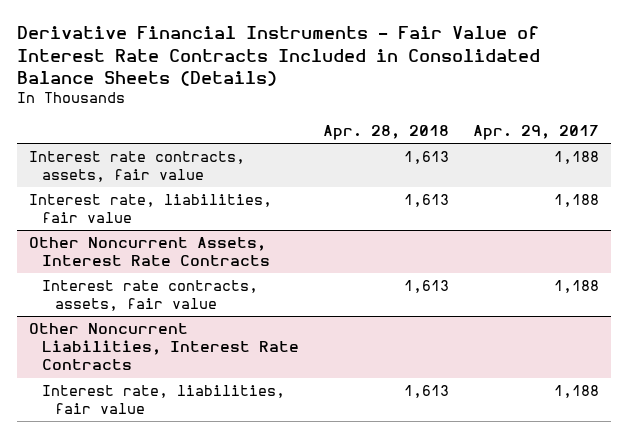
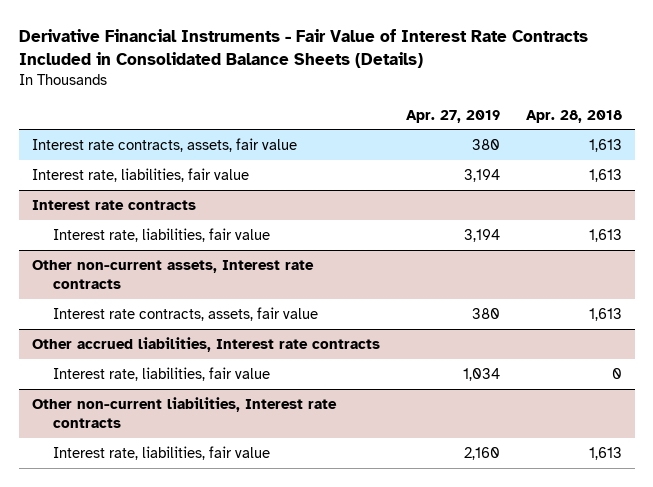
- | Apr. 28, 2018 | Apr. 29, 2017
+ | Apr. 27, 2019 | Apr. 28, 2018
- Other Noncurrent Assets, Interest Rate Contracts
+ Interest rate contracts
+ Interest rate, liabilities, fair value | 3,194 | 1,613
+ Other non-current assets, Interest rate contracts
- Other Noncurrent Liabilities, Interest Rate Contracts
+ Other accrued liabilities, Interest rate contracts
+ Interest rate, liabilities, fair value | 1,034 | 0
+ Other non-current liabilities, Interest rate contracts

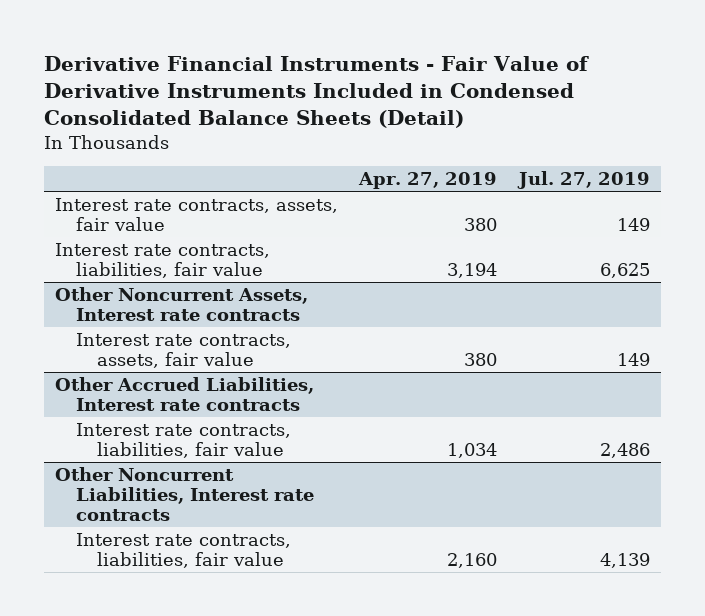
- Derivative Financial Instruments - Fair Value of Interest Rate Contracts Included in Consolidated Balance Sheets (Details)
+ Derivative Financial Instruments - Fair Value of Derivative Instruments Included in Condensed Consolidated Balance Sheets (Detail)
- | Apr. 27, 2019 | Apr. 28, 2018
+ | Apr. 27, 2019 | Jul. 27, 2019
- Interest rate, liabilities, fair value | 3,194 | 1,613
- Interest rate contracts
- Interest rate, liabilities, fair value | 3,194 | 1,613
- Other non-current assets, Interest rate contracts
+ Interest rate contracts, liabilities, fair value | 3,194 | 6,625
+ Other Noncurrent Assets, Interest rate contracts
- Other accrued liabilities, Interest rate contracts
- Interest rate, liabilities, fair value | 1,034 | 0
- Other non-current liabilities, Interest rate contracts
- Interest rate, liabilities, fair value | 2,160 | 1,613
+ Other Accrued Liabilities, Interest rate contracts
+ Interest rate contracts, liabilities, fair value | 1,034 | 2,486
+ Other Noncurrent Liabilities, Interest rate contracts
+ Interest rate contracts, liabilities, fair value | 2,160 | 4,139

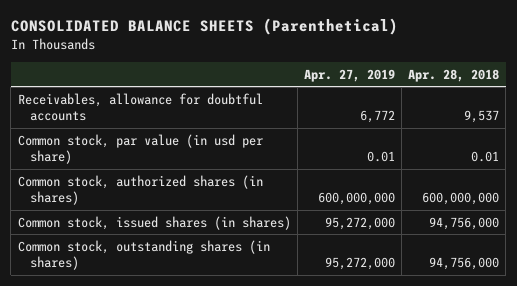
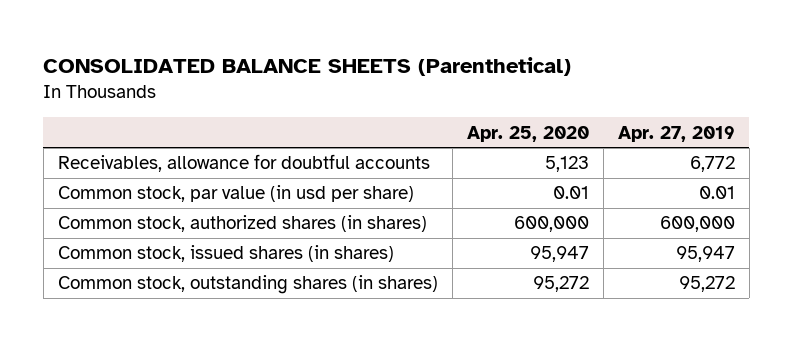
- | Apr. 27, 2019 | Apr. 28, 2018
+ | Apr. 25, 2020 | Apr. 27, 2019
- Common stock, authorized shares (in shares) | 600,000,000 | 600,000,000
- Common stock, issued shares (in shares) | 95,272,000 | 94,756,000
- Common stock, outstanding shares (in shares) | 95,272,000 | 94,756,000
+ Common stock, authorized shares (in shares) | 600,000 | 600,000
+ Common stock, issued shares (in shares) | 95,947 | 95,947
+ Common stock, outstanding shares (in shares) | 95,272 | 95,272

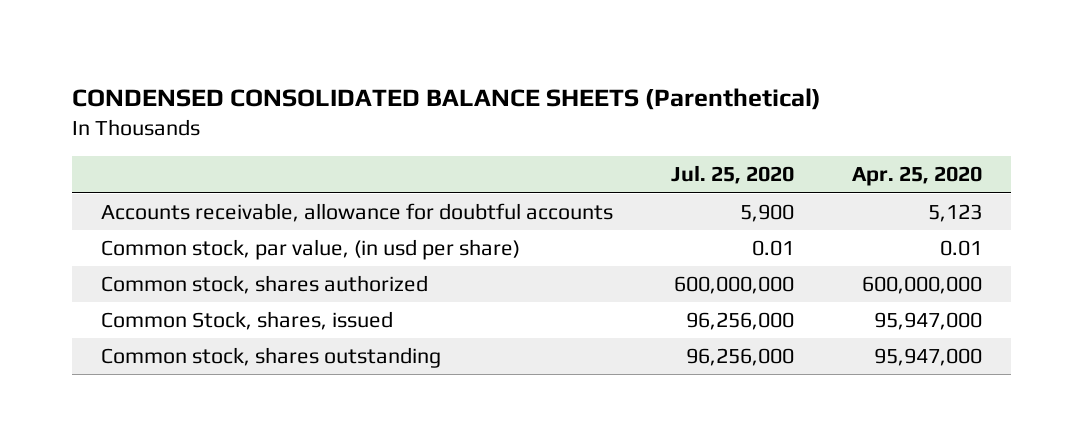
- CONSOLIDATED BALANCE SHEETS (Parenthetical)
+ CONDENSED CONSOLIDATED BALANCE SHEETS (Parenthetical)
- | Apr. 25, 2020 | Apr. 27, 2019
+ | Jul. 25, 2020 | Apr. 25, 2020
- Receivables, allowance for doubtful accounts | 5,123 | 6,772
- Common stock, par value (in usd per share) | 0.01 | 0.01
- Common stock, authorized shares (in shares) | 600,000 | 600,000
- Common stock, issued shares (in shares) | 95,947 | 95,947
- Common stock, outstanding shares (in shares) | 95,272 | 95,272
+ Accounts receivable, allowance for doubtful accounts | 5,900 | 5,123
+ Common stock, par value, (in usd per share) | 0.01 | 0.01
+ Common stock, shares authorized | 600,000,000 | 600,000,000
+ Common Stock, shares, issued | 96,256,000 | 95,947,000
+ Common stock, shares outstanding | 96,256,000 | 95,947,000

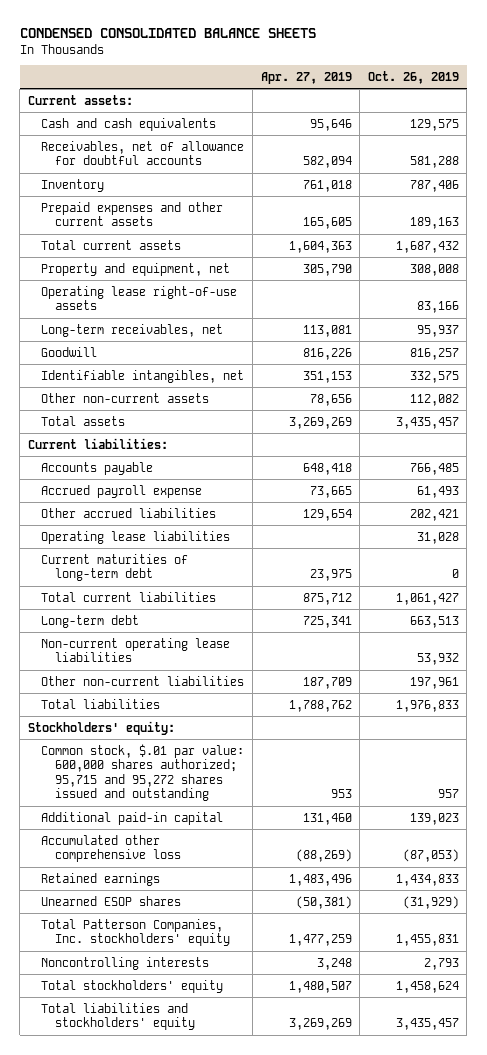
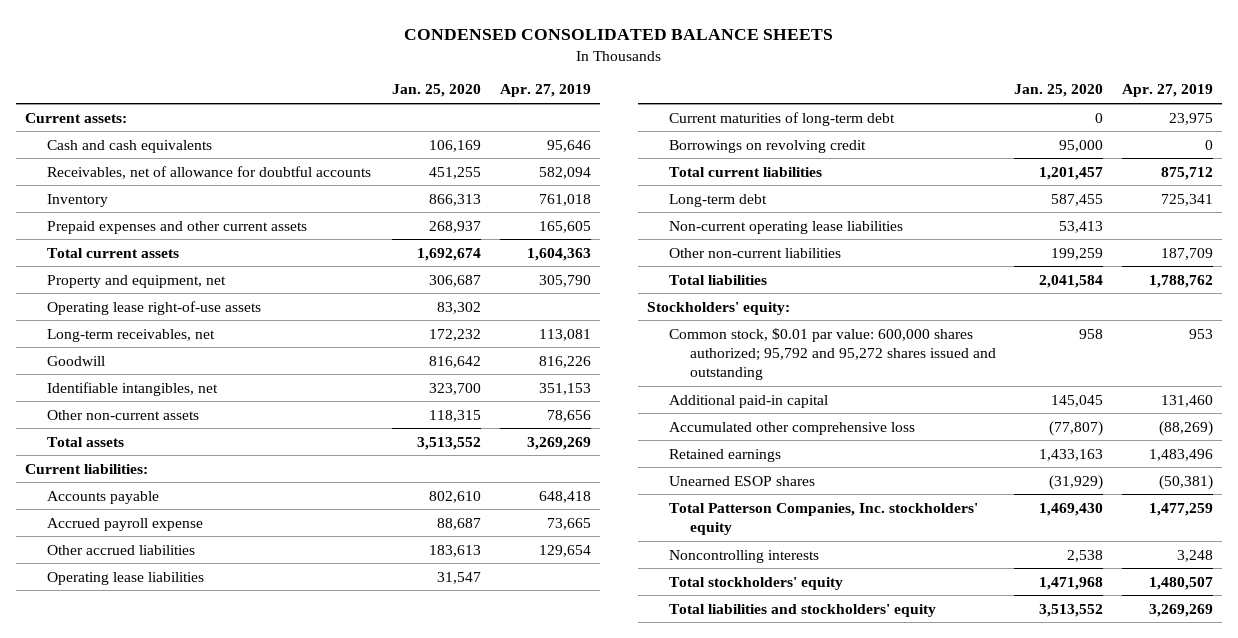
- | Apr. 27, 2019 | Oct. 26, 2019
+ | Jan. 25, 2020 | Apr. 27, 2019
+ Borrowings on revolving credit | 95,000 | 0
- Common stock, $.01 par value: 600,000 shares authorized; 95,715 and 95,272 shares issued and outstanding | 953 | 957
+ Common stock, $0.01 par value: 600,000 shares authorized; 95,792 and 95,272 shares issued and outstanding | 958 | 953

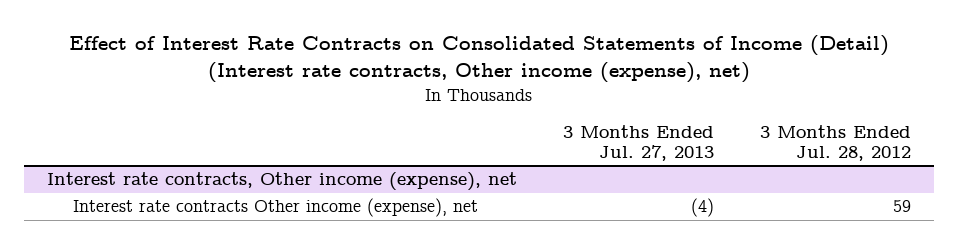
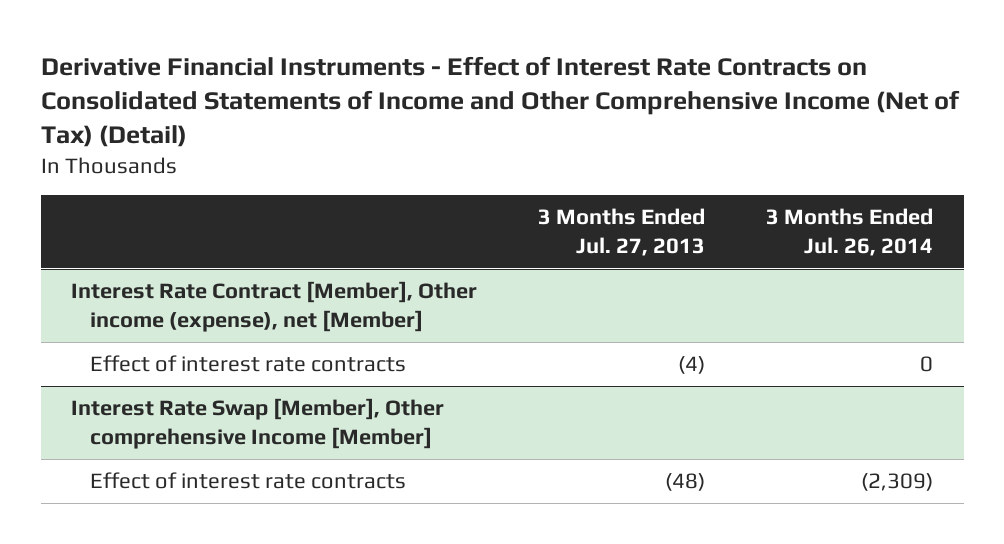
- Effect of Interest Rate Contracts on Consolidated Statements of Income (Detail) (Interest rate contracts, Other income (expense), net)
+ Derivative Financial Instruments - Effect of Interest Rate Contracts on Consolidated Statements of Income and Other Comprehensive Income (Net of Tax) (Detail)
- | 3 Months Ended Jul. 27, 2013 | 3 Months Ended Jul. 28, 2012
+ | 3 Months Ended Jul. 27, 2013 | 3 Months Ended Jul. 26, 2014
- Interest rate contracts, Other income (expense), net
- Interest rate contracts Other income (expense), net | (4) | 59
+ Interest Rate Contract [Member], Other income (expense), net [Member]
+ Effect of interest rate contracts | (4) | 0
+ Interest Rate Swap [Member], Other comprehensive Income [Member]
+ Effect of interest rate contracts | (48) | (2,309)

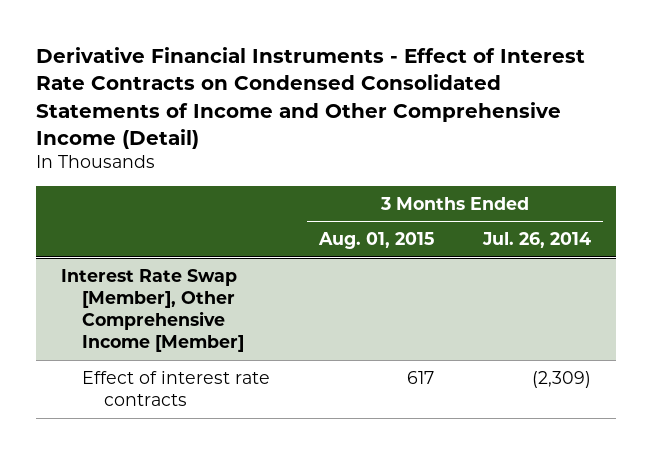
- Derivative Financial Instruments - Effect of Interest Rate Contracts on Consolidated Statements of Income and Other Comprehensive Income (Net of Tax) (Detail)
+ Derivative Financial Instruments - Effect of Interest Rate Contracts on Condensed Consolidated Statements of Income and Other Comprehensive Income (Detail)
- | 3 Months Ended Jul. 27, 2013 | 3 Months Ended Jul. 26, 2014
+ | 3 Months Ended Aug. 01, 2015 | 3 Months Ended Jul. 26, 2014
- Interest Rate Contract [Member], Other income (expense), net [Member]
- Effect of interest rate contracts | (4) | 0
- Interest Rate Swap [Member], Other comprehensive Income [Member]
+ Interest Rate Swap [Member], Other Comprehensive Income [Member]

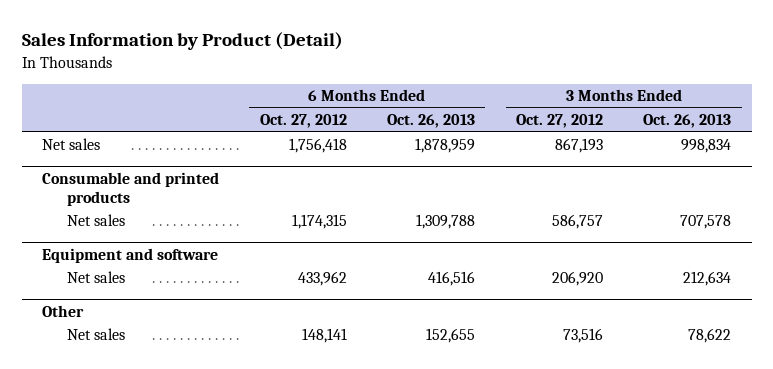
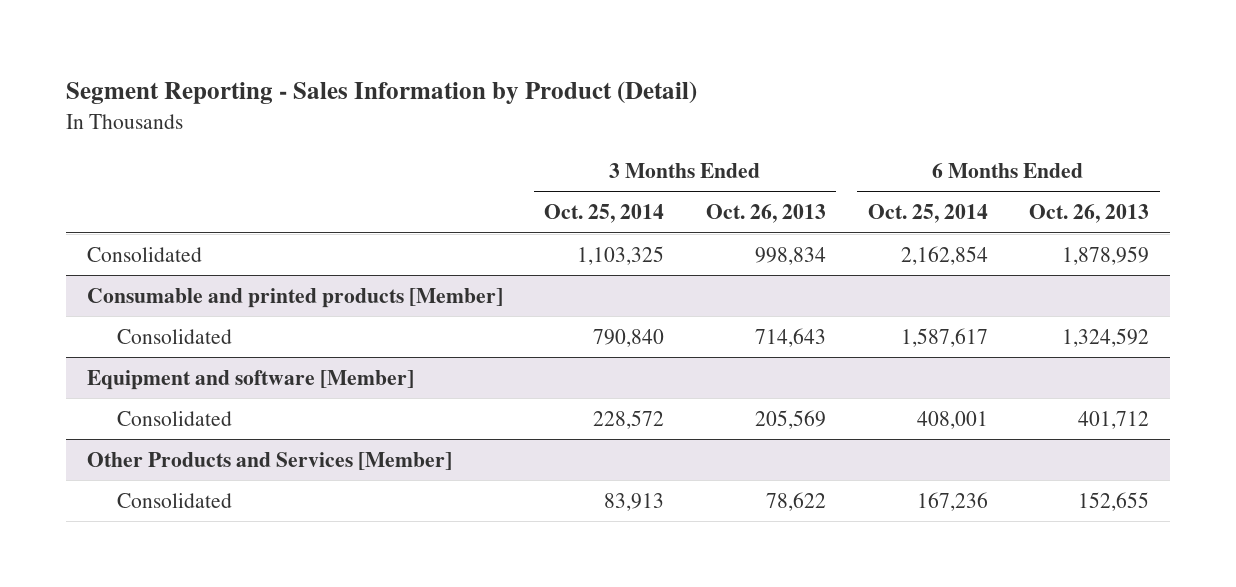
- Sales Information by Product (Detail)
+ Segment Reporting - Sales Information by Product (Detail)
- | 6 Months Ended Oct. 27, 2012 | 6 Months Ended Oct. 26, 2013 | 3 Months Ended Oct. 27, 2012 | 3 Months Ended Oct. 26, 2013
+ | 3 Months Ended Oct. 25, 2014 | 3 Months Ended Oct. 26, 2013 | 6 Months Ended Oct. 25, 2014 | 6 Months Ended Oct. 26, 2013
- Net sales | 1,756,418 | 1,878,959 | 867,193 | 998,834
- Consumable and printed products
- Net sales | 1,174,315 | 1,309,788 | 586,757 | 707,578
- Equipment and software
- Net sales | 433,962 | 416,516 | 206,920 | 212,634
- Other
- Net sales | 148,141 | 152,655 | 73,516 | 78,622
+ Consolidated | 1,103,325 | 998,834 | 2,162,854 | 1,878,959
+ Consumable and printed products [Member]
+ Consolidated | 790,840 | 714,643 | 1,587,617 | 1,324,592
+ Equipment and software [Member]
+ Consolidated | 228,572 | 205,569 | 408,001 | 401,712
+ Other Products and Services [Member]
+ Consolidated | 83,913 | 78,622 | 167,236 | 152,655

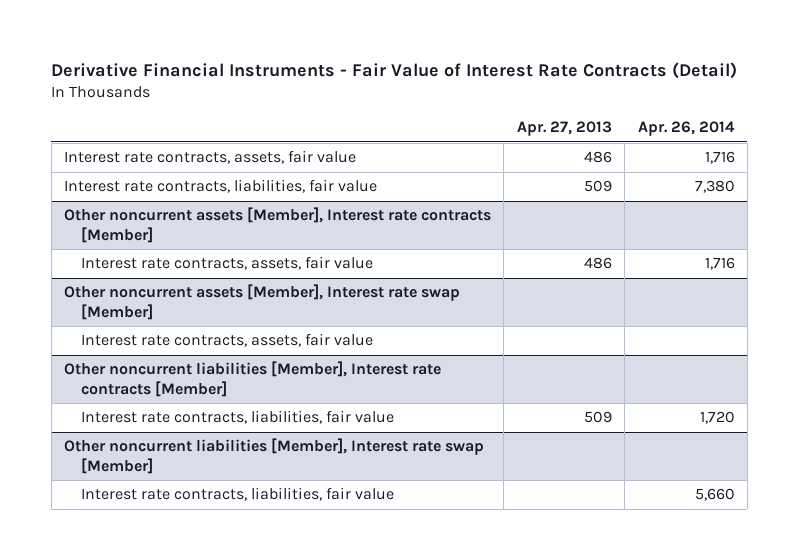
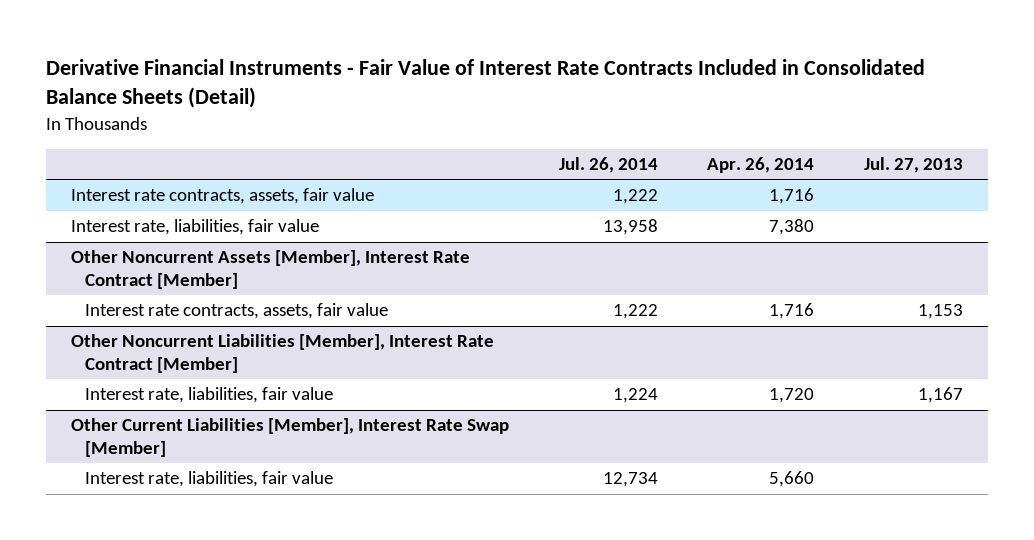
- Derivative Financial Instruments - Fair Value of Interest Rate Contracts (Detail)
+ Derivative Financial Instruments - Fair Value of Interest Rate Contracts Included in Consolidated Balance Sheets (Detail)
- | Apr. 27, 2013 | Apr. 26, 2014
+ | Jul. 26, 2014 | Apr. 26, 2014 | Jul. 27, 2013
- Interest rate contracts, liabilities, fair value | 509 | 7,380
- Other noncurrent assets [Member], Interest rate contracts [Member]
+ Interest rate, liabilities, fair value | 13,958 | 7,380 |
+ Other Noncurrent Assets [Member], Interest Rate Contract [Member]
- Other noncurrent assets [Member], Interest rate swap [Member]
- Interest rate contracts, assets, fair value
- Other noncurrent liabilities [Member], Interest rate contracts [Member]
- Interest rate contracts, liabilities, fair value | 509 | 1,720
- Other noncurrent liabilities [Member], Interest rate swap [Member]
- Interest rate contracts, liabilities, fair value | | 5,660
+ Other Noncurrent Liabilities [Member], Interest Rate Contract [Member]
+ Interest rate, liabilities, fair value | 1,224 | 1,720 | 1,167
+ Other Current Liabilities [Member], Interest Rate Swap [Member]
+ Interest rate, liabilities, fair value | 12,734 | 5,660 |

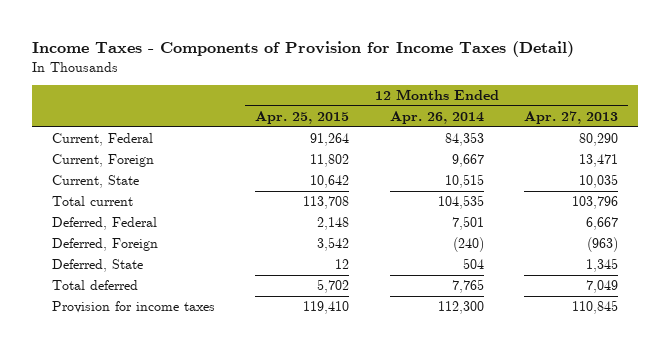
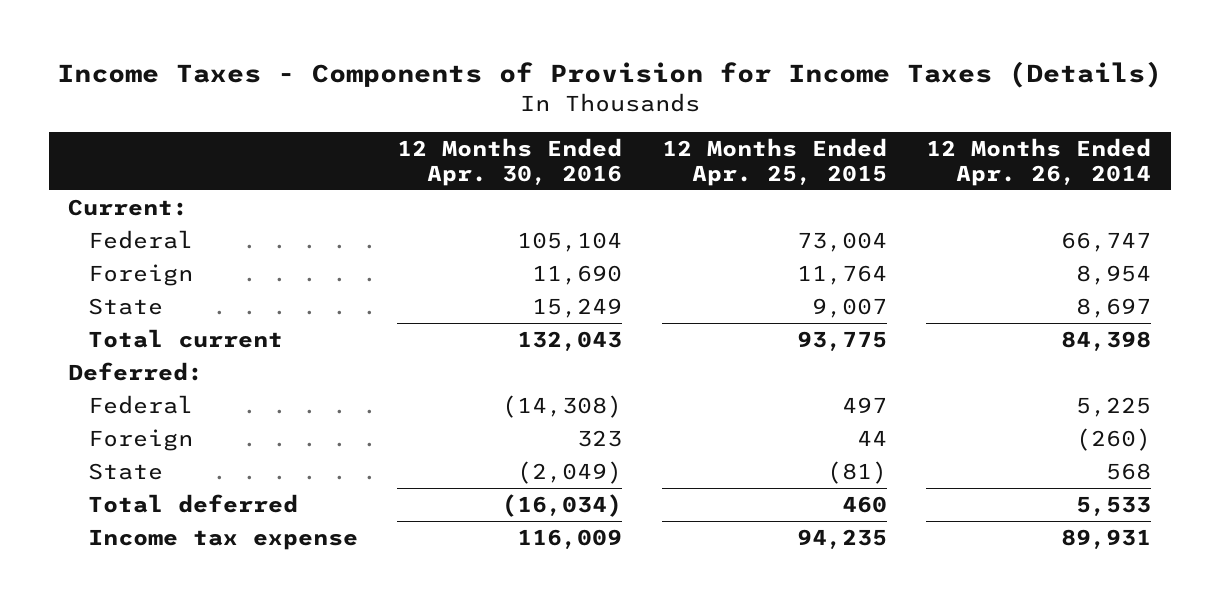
- Income Taxes - Components of Provision for Income Taxes (Detail)
+ Income Taxes - Components of Provision for Income Taxes (Details)
- | 12 Months Ended Apr. 25, 2015 | 12 Months Ended Apr. 26, 2014 | 12 Months Ended Apr. 27, 2013
+ | 12 Months Ended Apr. 30, 2016 | 12 Months Ended Apr. 25, 2015 | 12 Months Ended Apr. 26, 2014
- Current, Federal | 91,264 | 84,353 | 80,290
- Current, Foreign | 11,802 | 9,667 | 13,471
- Current, State | 10,642 | 10,515 | 10,035
- Total current | 113,708 | 104,535 | 103,796
- Deferred, Federal | 2,148 | 7,501 | 6,667
- Deferred, Foreign | 3,542 | (240) | (963)
- Deferred, State | 12 | 504 | 1,345
- Total deferred | 5,702 | 7,765 | 7,049
- Provision for income taxes | 119,410 | 112,300 | 110,845
+ Current:
+ Federal | 105,104 | 73,004 | 66,747
+ Foreign | 11,690 | 11,764 | 8,954
+ State | 15,249 | 9,007 | 8,697
+ Total current | 132,043 | 93,775 | 84,398
+ Deferred:
+ Federal | (14,308) | 497 | 5,225
+ Foreign | 323 | 44 | (260)
+ State | (2,049) | (81) | 568
+ Total deferred | (16,034) | 460 | 5,533
+ Income tax expense | 116,009 | 94,235 | 89,931

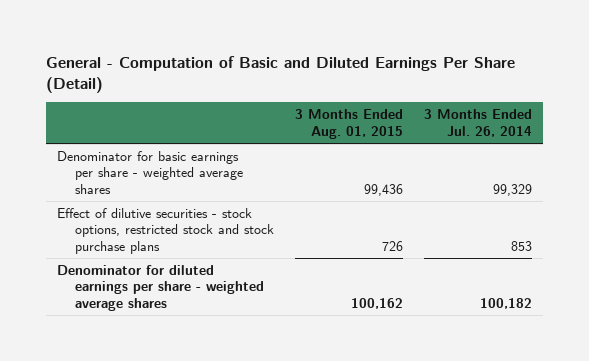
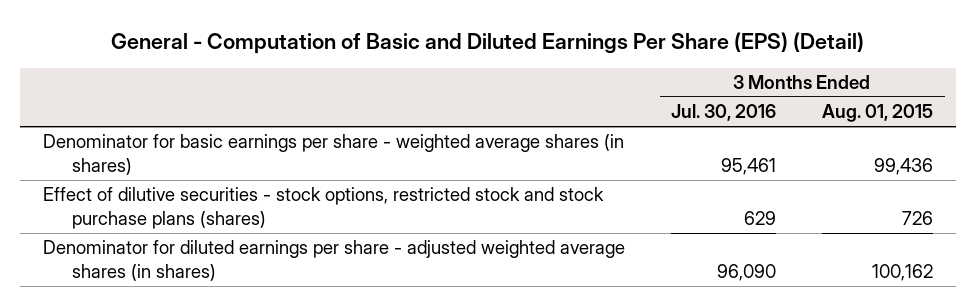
- General - Computation of Basic and Diluted Earnings Per Share (Detail)
+ General - Computation of Basic and Diluted Earnings Per Share (EPS) (Detail)
- | 3 Months Ended Aug. 01, 2015 | 3 Months Ended Jul. 26, 2014
+ | 3 Months Ended Jul. 30, 2016 | 3 Months Ended Aug. 01, 2015
- Denominator for basic earnings per share - weighted average shares | 99,436 | 99,329
- Effect of dilutive securities - stock options, restricted stock and stock purchase plans | 726 | 853
- Denominator for diluted earnings per share - weighted average shares | 100,162 | 100,182
+ Denominator for basic earnings per share - weighted average shares (in shares) | 95,461 | 99,436
+ Effect of dilutive securities - stock options, restricted stock and stock purchase plans (shares) | 629 | 726
+ Denominator for diluted earnings per share - adjusted weighted average shares (in shares) | 96,090 | 100,162

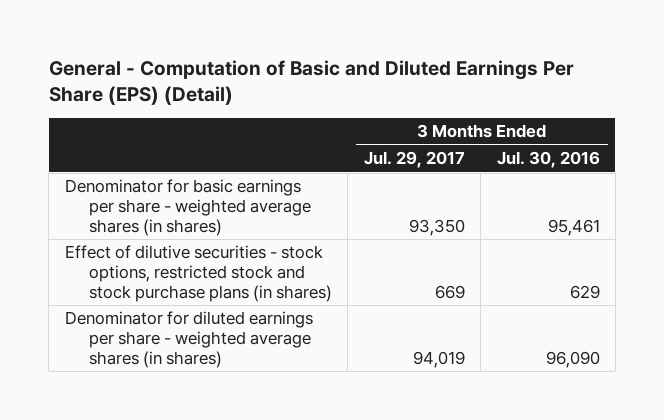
- | 3 Months Ended Jul. 30, 2016 | 3 Months Ended Aug. 01, 2015
+ | 3 Months Ended Jul. 29, 2017 | 3 Months Ended Jul. 30, 2016
- Effect of dilutive securities - stock options, restricted stock and stock purchase plans (shares) | 629 | 726
- Denominator for diluted earnings per share - adjusted weighted average shares (in shares) | 96,090 | 100,162
+ Effect of dilutive securities - stock options, restricted stock and stock purchase plans (in shares) | 669 | 629
+ Denominator for diluted earnings per share - weighted average shares (in shares) | 94,019 | 96,090

